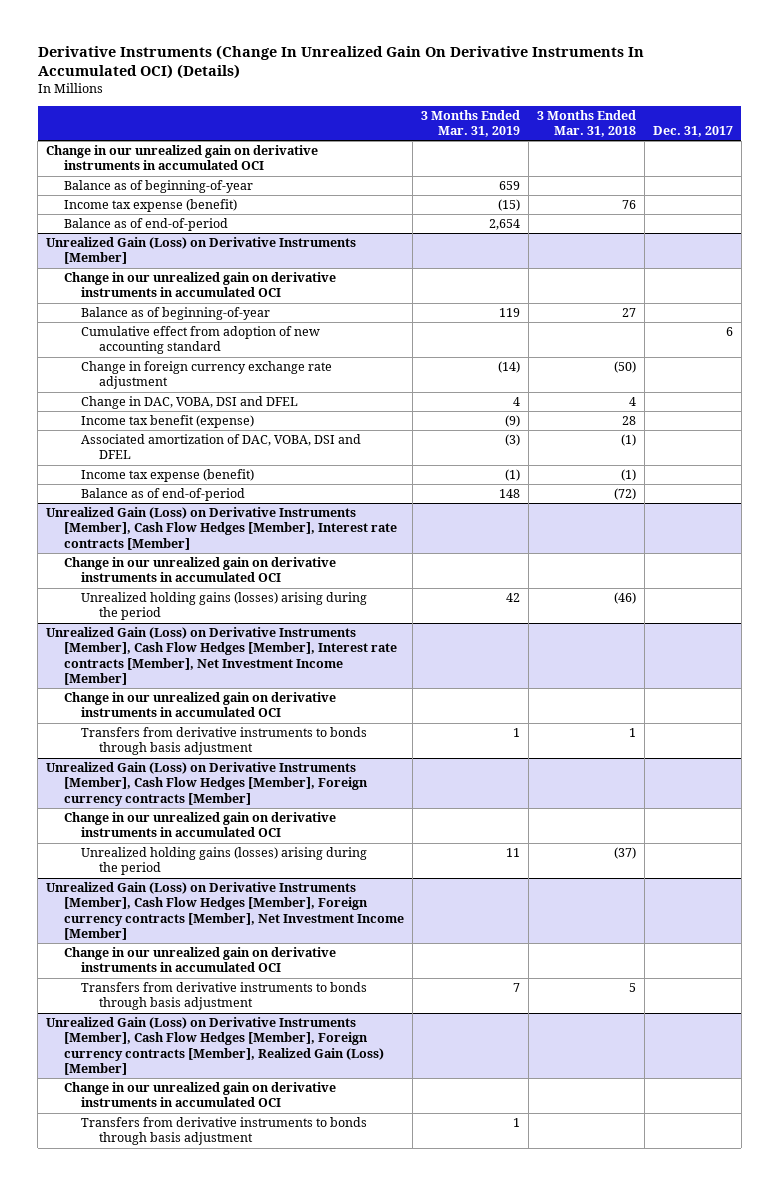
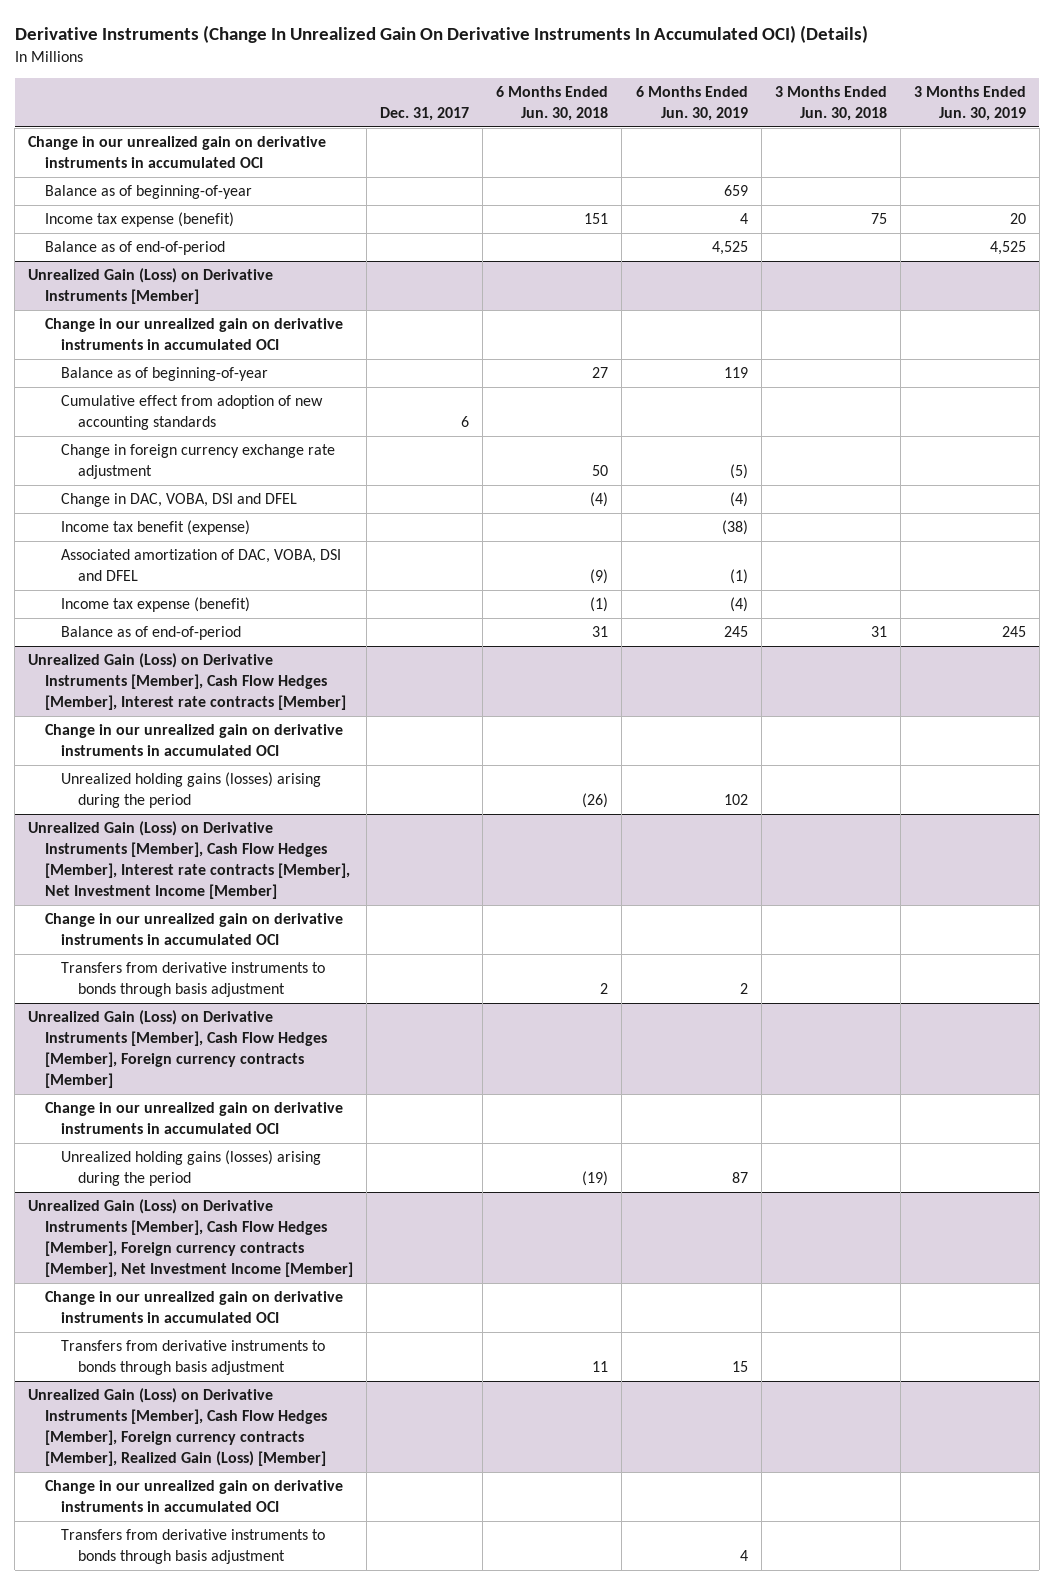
- | 3 Months Ended Mar. 31, 2019 | 3 Months Ended Mar. 31, 2018 | Dec. 31, 2017
+ | Dec. 31, 2017 | 6 Months Ended Jun. 30, 2018 | 6 Months Ended Jun. 30, 2019 | 3 Months Ended Jun. 30, 2018 | 3 Months Ended Jun. 30, 2019
@ Unrealized Gain (Loss) on Derivative Instruments [Member]
- Cumulative effect from adoption of new accounting standard | | | 6
+ Cumulative effect from adoption of new accounting standards | 6 | | | |

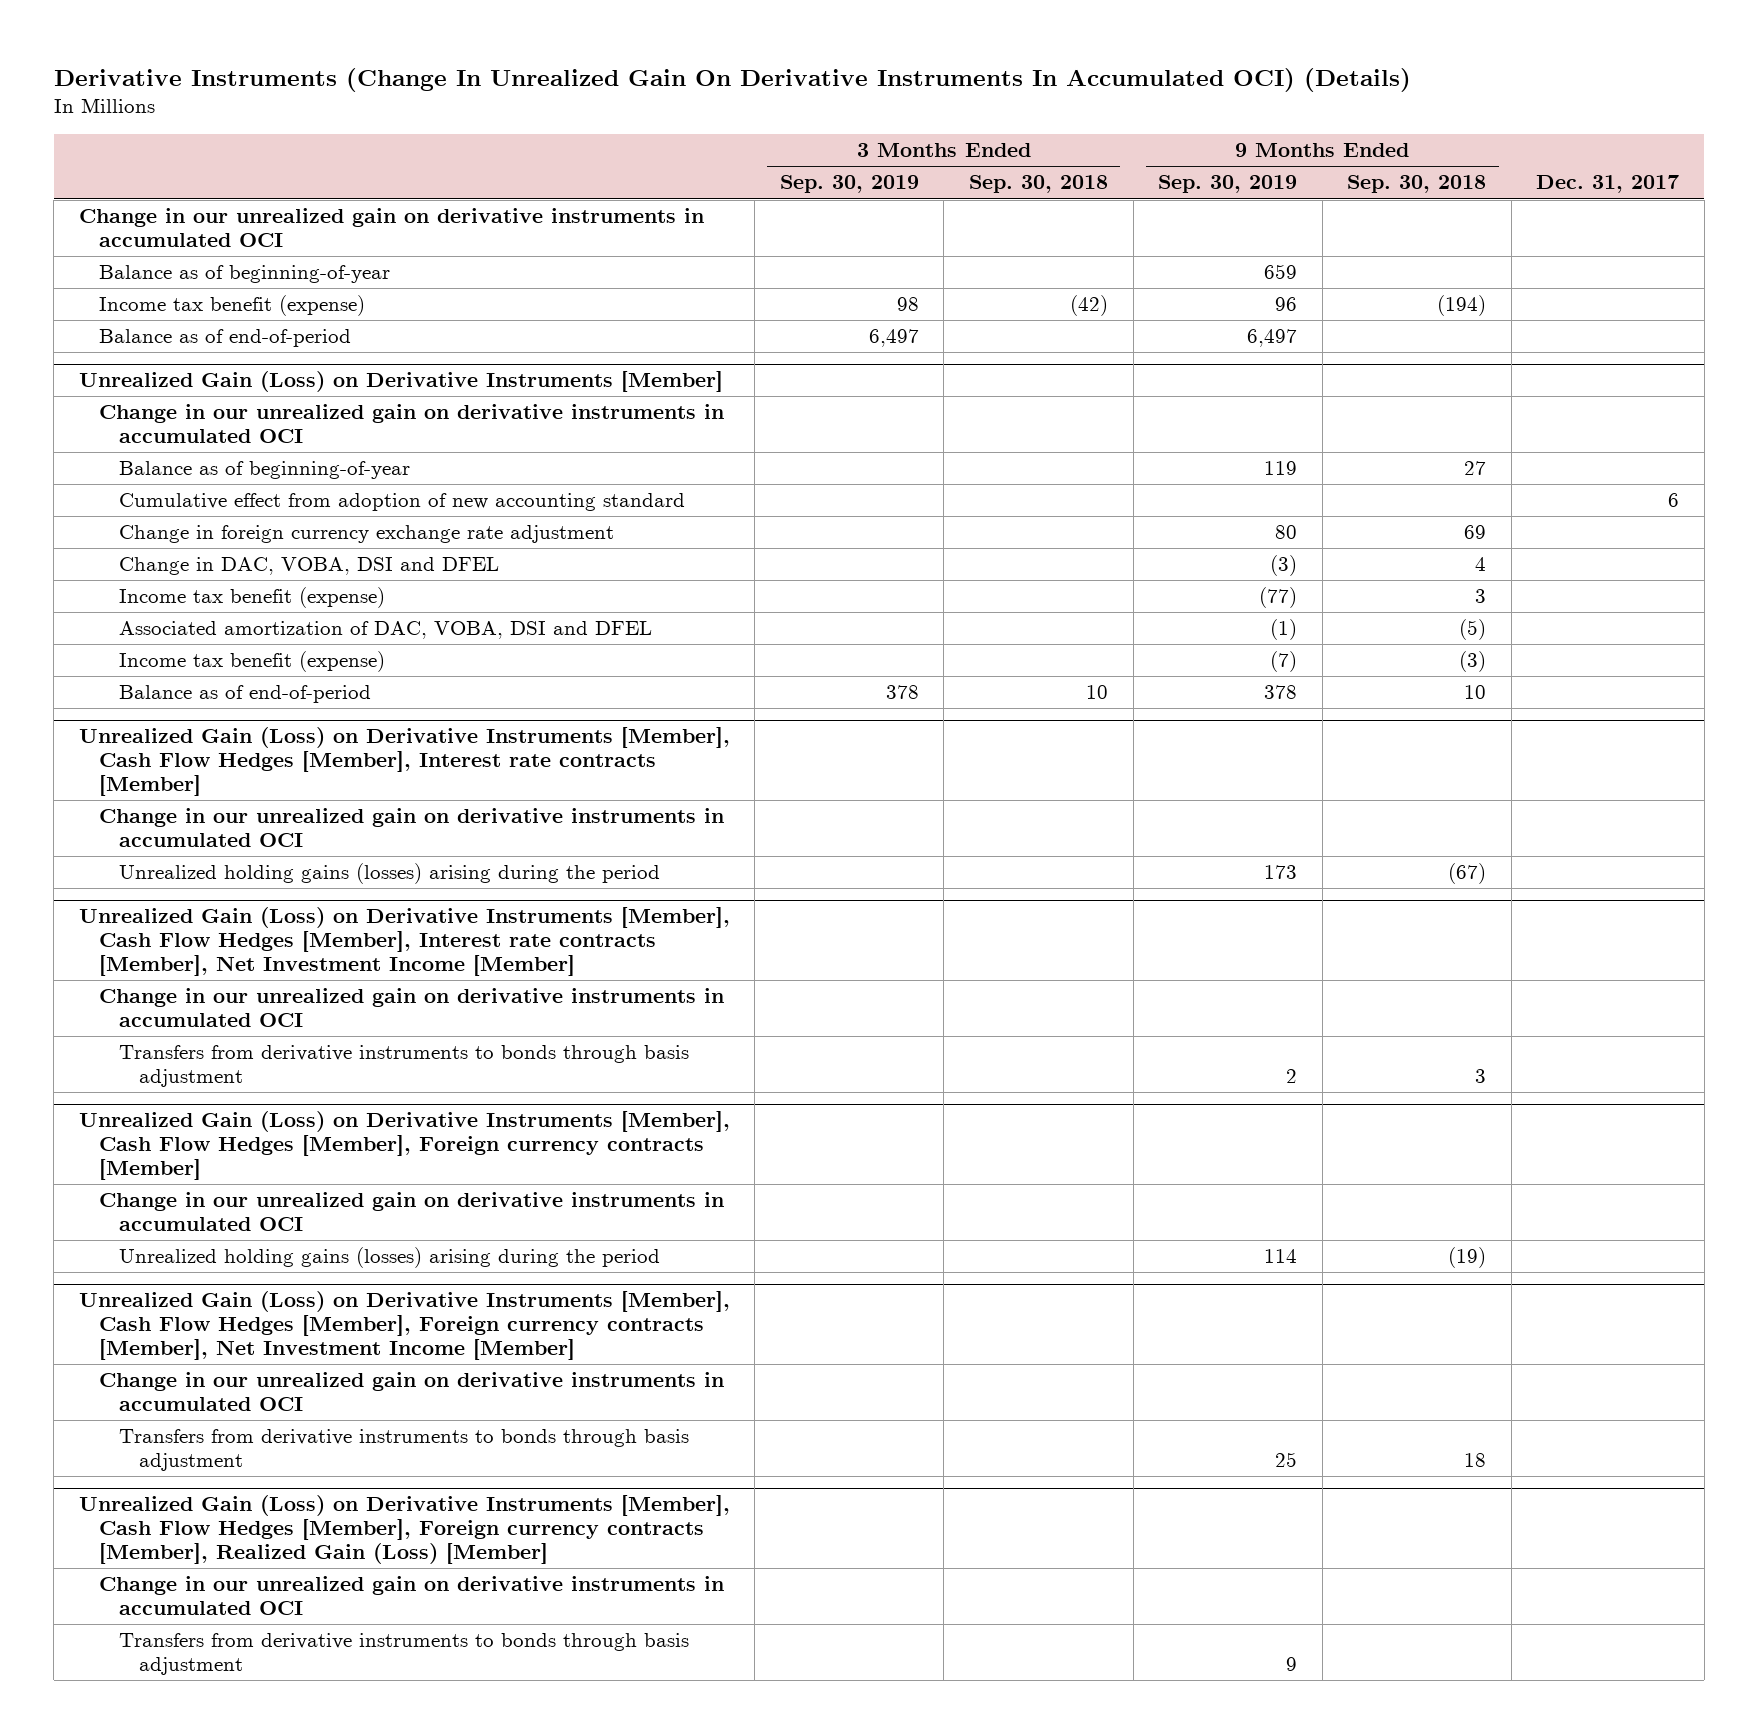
- | Dec. 31, 2017 | 6 Months Ended Jun. 30, 2018 | 6 Months Ended Jun. 30, 2019 | 3 Months Ended Jun. 30, 2018 | 3 Months Ended Jun. 30, 2019
+ | 3 Months Ended Sep. 30, 2019 | 3 Months Ended Sep. 30, 2018 | 9 Months Ended Sep. 30, 2019 | 9 Months Ended Sep. 30, 2018 | Dec. 31, 2017
- Income tax expense (benefit) | | 151 | 4 | 75 | 20
+ Income tax benefit (expense) | 98 | (42) | 96 | (194) |
@ Unrealized Gain (Loss) on Derivative Instruments [Member]
- Cumulative effect from adoption of new accounting standards | 6 | | | |
+ Cumulative effect from adoption of new accounting standard | | | | | 6
- Income tax expense (benefit) | | (1) | (4) | |
+ Income tax benefit (expense) | | | (7) | (3) |

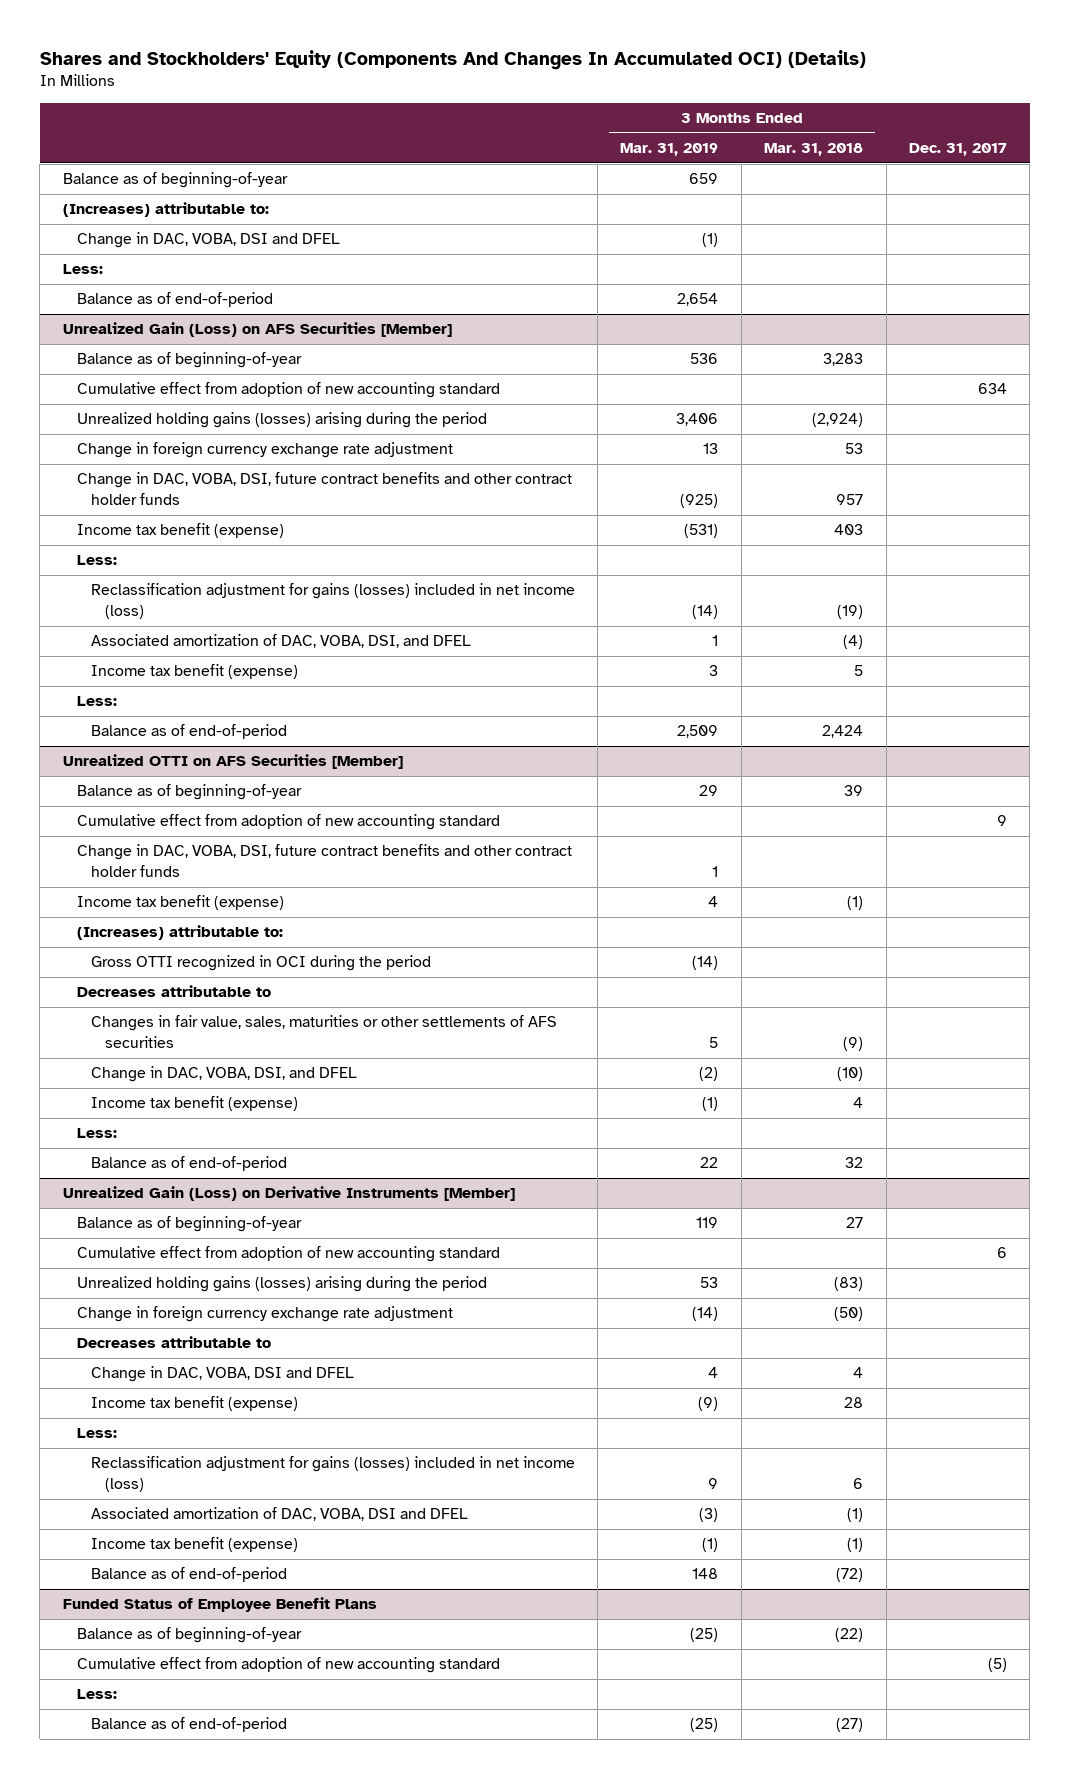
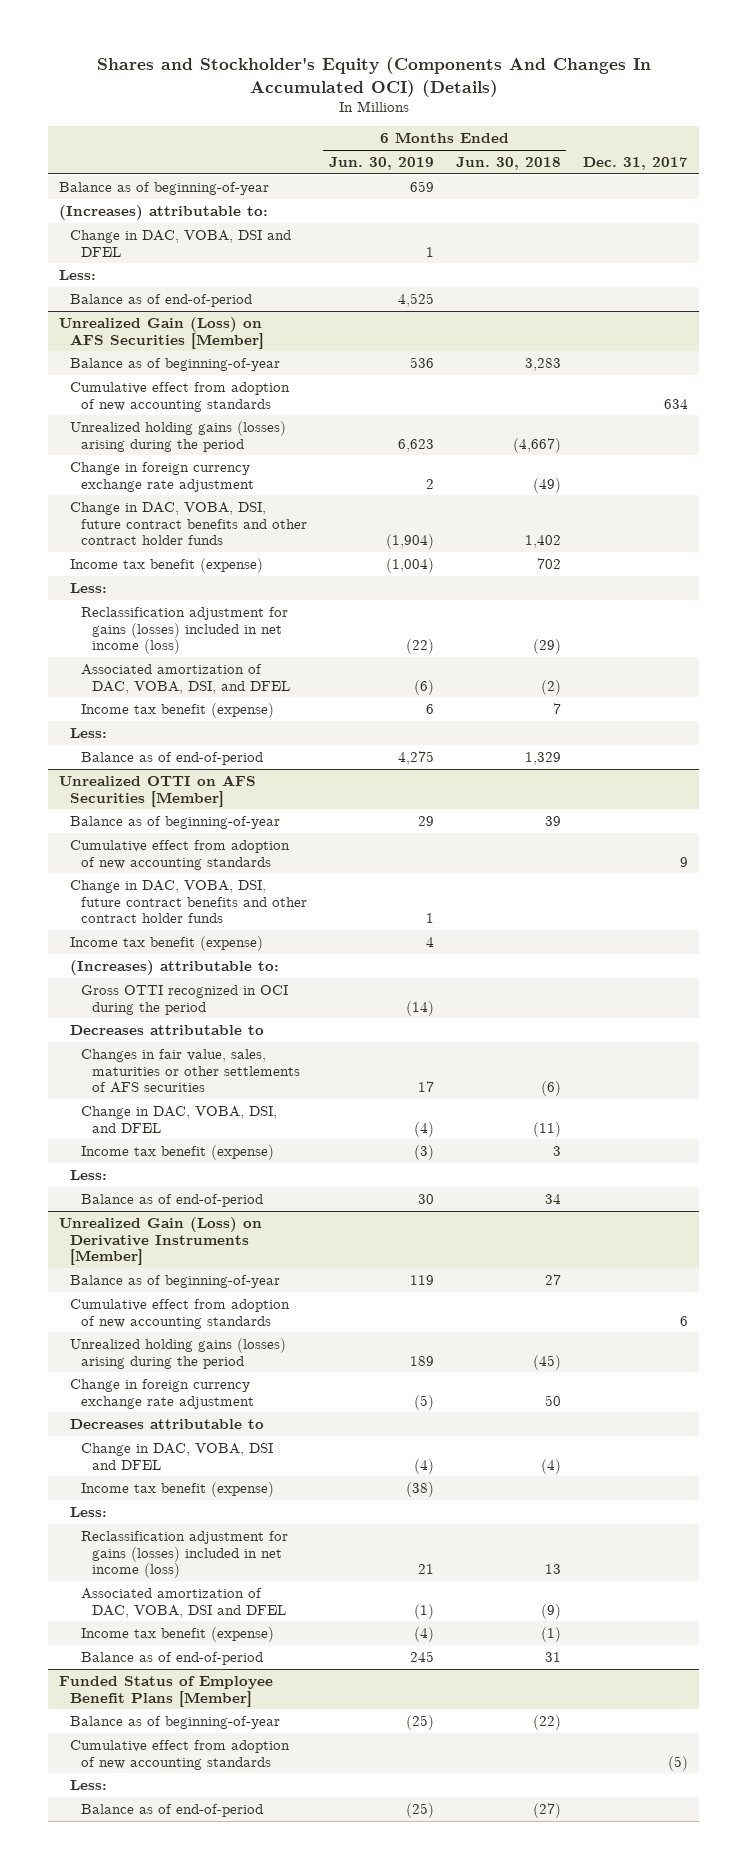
- Shares and Stockholders' Equity (Components And Changes In Accumulated OCI) (Details)
+ Shares and Stockholder's Equity (Components And Changes In Accumulated OCI) (Details)
- | 3 Months Ended Mar. 31, 2019 | 3 Months Ended Mar. 31, 2018 | Dec. 31, 2017
+ | 6 Months Ended Jun. 30, 2019 | 6 Months Ended Jun. 30, 2018 | Dec. 31, 2017
@ Unrealized Gain (Loss) on AFS Securities [Member]
- Cumulative effect from adoption of new accounting standard | | | 634
+ Cumulative effect from adoption of new accounting standards | | | 634
@ Unrealized OTTI on AFS Securities [Member]
- Cumulative effect from adoption of new accounting standard | | | 9
+ Cumulative effect from adoption of new accounting standards | | | 9
@ Unrealized Gain (Loss) on Derivative Instruments [Member]
- Cumulative effect from adoption of new accounting standard | | | 6
+ Cumulative effect from adoption of new accounting standards | | | 6
- Funded Status of Employee Benefit Plans
+ Funded Status of Employee Benefit Plans [Member]
- Cumulative effect from adoption of new accounting standard | | | (5)
+ Cumulative effect from adoption of new accounting standards | | | (5)

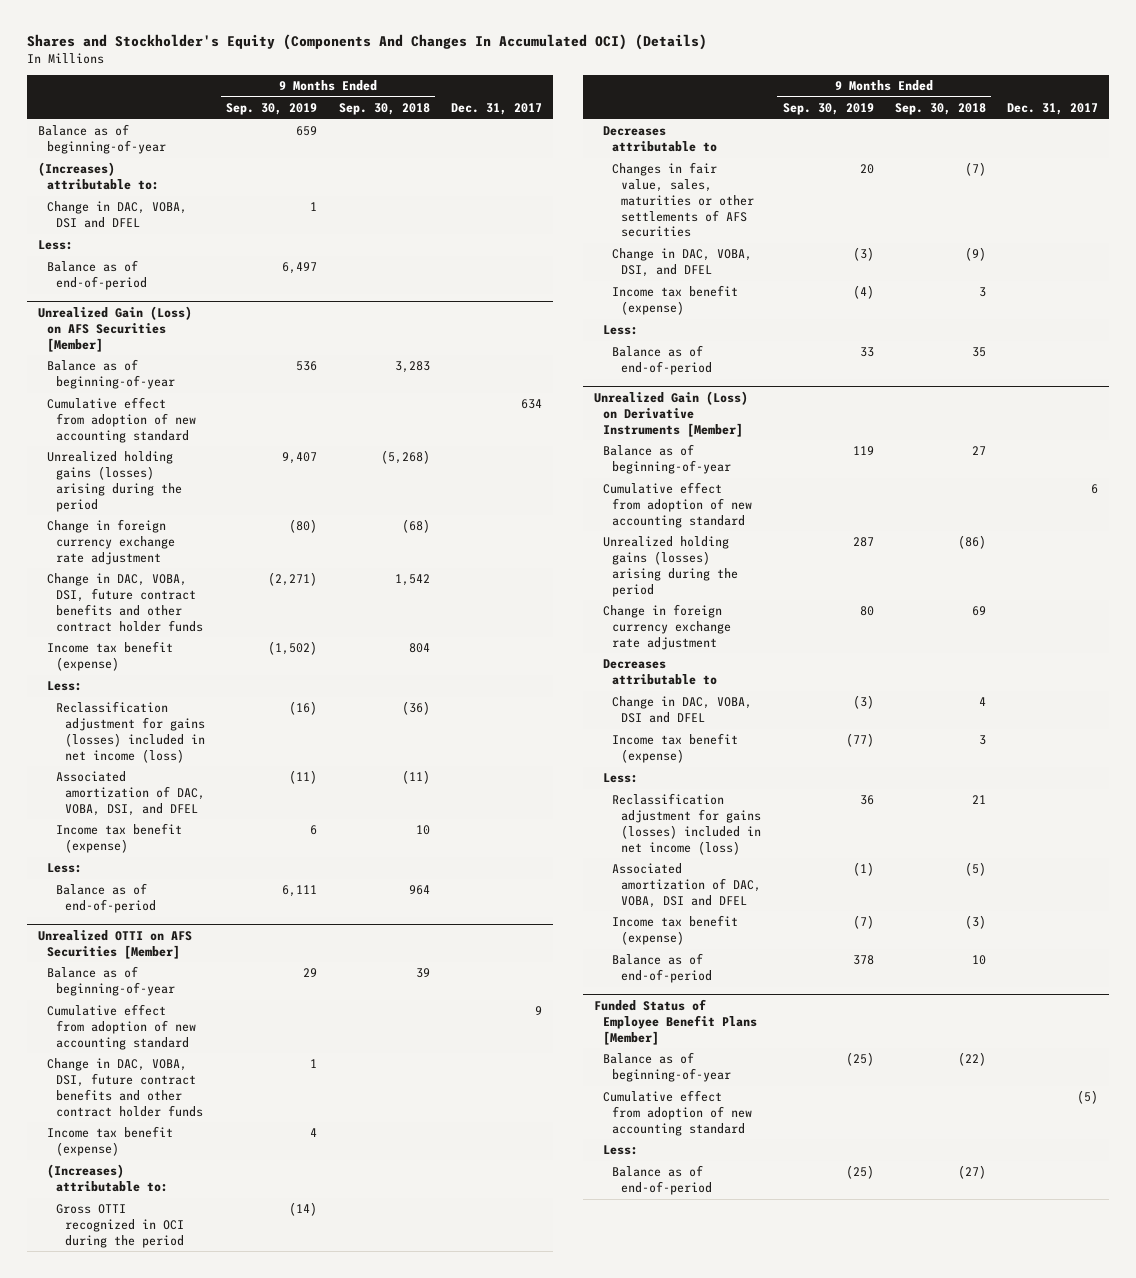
- | 6 Months Ended Jun. 30, 2019 | 6 Months Ended Jun. 30, 2018 | Dec. 31, 2017
+ | 9 Months Ended Sep. 30, 2019 | 9 Months Ended Sep. 30, 2018 | Dec. 31, 2017
@ Unrealized Gain (Loss) on AFS Securities [Member]
- Cumulative effect from adoption of new accounting standards | | | 634
+ Cumulative effect from adoption of new accounting standard | | | 634
@ Unrealized OTTI on AFS Securities [Member]
- Cumulative effect from adoption of new accounting standards | | | 9
+ Cumulative effect from adoption of new accounting standard | | | 9
@ Unrealized Gain (Loss) on Derivative Instruments [Member]
- Cumulative effect from adoption of new accounting standards | | | 6
+ Cumulative effect from adoption of new accounting standard | | | 6
@ Funded Status of Employee Benefit Plans [Member]
- Cumulative effect from adoption of new accounting standards | | | (5)
+ Cumulative effect from adoption of new accounting standard | | | (5)

